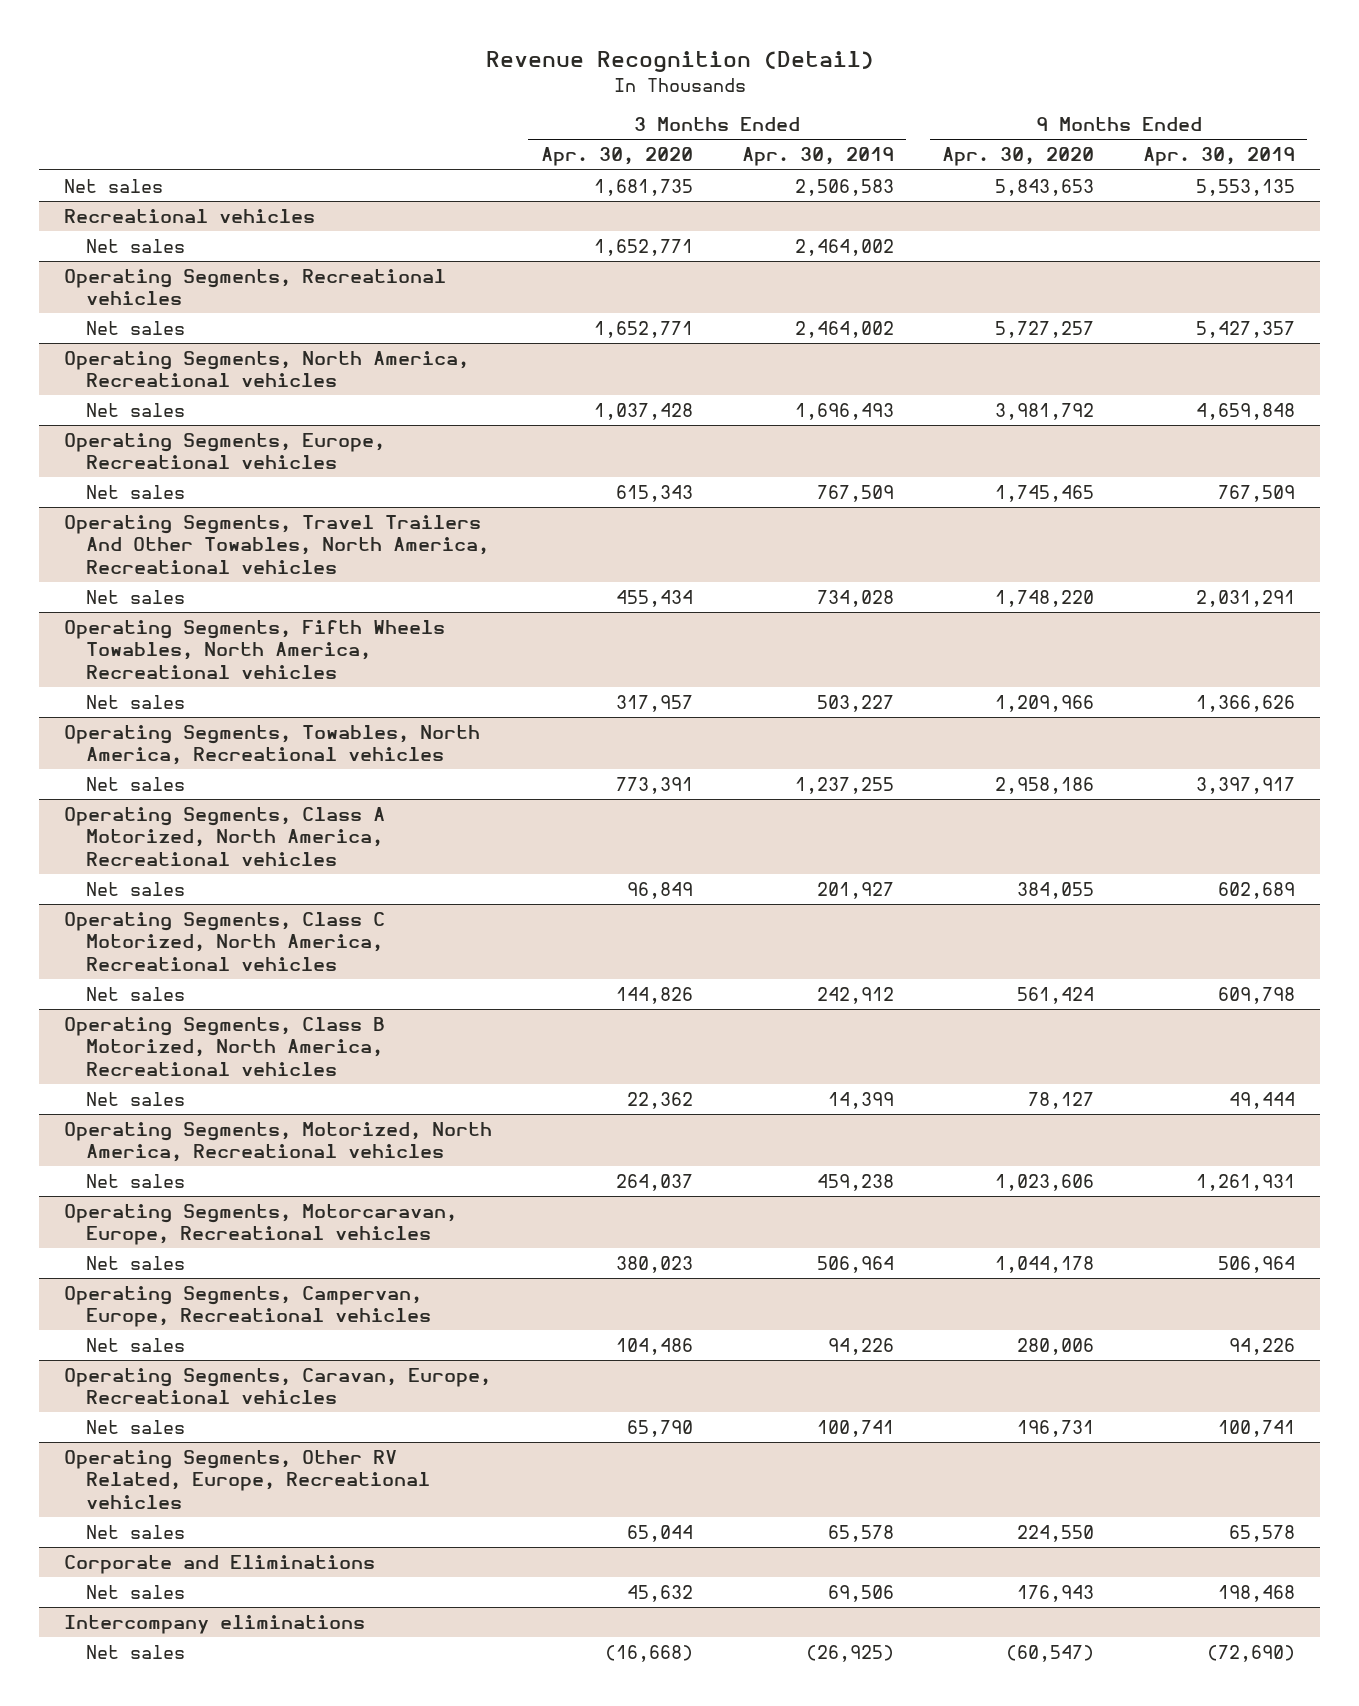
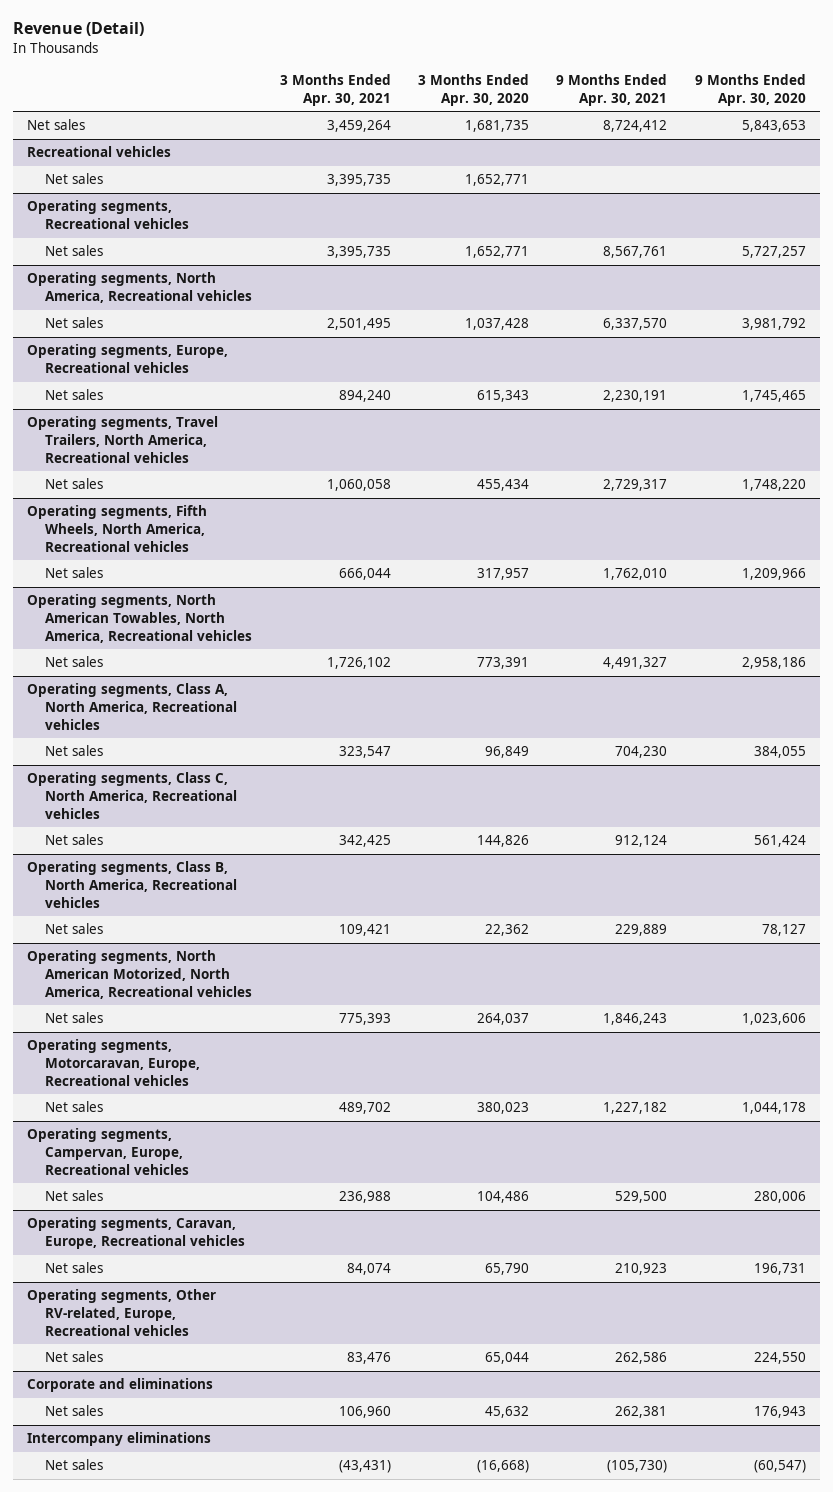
- Revenue Recognition (Detail)
+ Revenue (Detail)
- | 3 Months Ended Apr. 30, 2020 | 3 Months Ended Apr. 30, 2019 | 9 Months Ended Apr. 30, 2020 | 9 Months Ended Apr. 30, 2019
+ | 3 Months Ended Apr. 30, 2021 | 3 Months Ended Apr. 30, 2020 | 9 Months Ended Apr. 30, 2021 | 9 Months Ended Apr. 30, 2020
- Operating Segments, Recreational vehicles
+ Operating segments, Recreational vehicles
- Operating Segments, North America, Recreational vehicles
+ Operating segments, North America, Recreational vehicles
- Operating Segments, Europe, Recreational vehicles
+ Operating segments, Europe, Recreational vehicles
- Operating Segments, Travel Trailers And Other Towables, North America, Recreational vehicles
+ Operating segments, Travel Trailers, North America, Recreational vehicles
- Operating Segments, Fifth Wheels Towables, North America, Recreational vehicles
+ Operating segments, Fifth Wheels, North America, Recreational vehicles
- Operating Segments, Towables, North America, Recreational vehicles
+ Operating segments, North American Towables, North America, Recreational vehicles
- Operating Segments, Class A Motorized, North America, Recreational vehicles
+ Operating segments, Class A, North America, Recreational vehicles
- Operating Segments, Class C Motorized, North America, Recreational vehicles
+ Operating segments, Class C, North America, Recreational vehicles
- Operating Segments, Class B Motorized, North America, Recreational vehicles
+ Operating segments, Class B, North America, Recreational vehicles
- Operating Segments, Motorized, North America, Recreational vehicles
+ Operating segments, North American Motorized, North America, Recreational vehicles
- Operating Segments, Motorcaravan, Europe, Recreational vehicles
+ Operating segments, Motorcaravan, Europe, Recreational vehicles
- Operating Segments, Campervan, Europe, Recreational vehicles
+ Operating segments, Campervan, Europe, Recreational vehicles
- Operating Segments, Caravan, Europe, Recreational vehicles
+ Operating segments, Caravan, Europe, Recreational vehicles
- Operating Segments, Other RV Related, Europe, Recreational vehicles
+ Operating segments, Other RV-related, Europe, Recreational vehicles
- Corporate and Eliminations
+ Corporate and eliminations

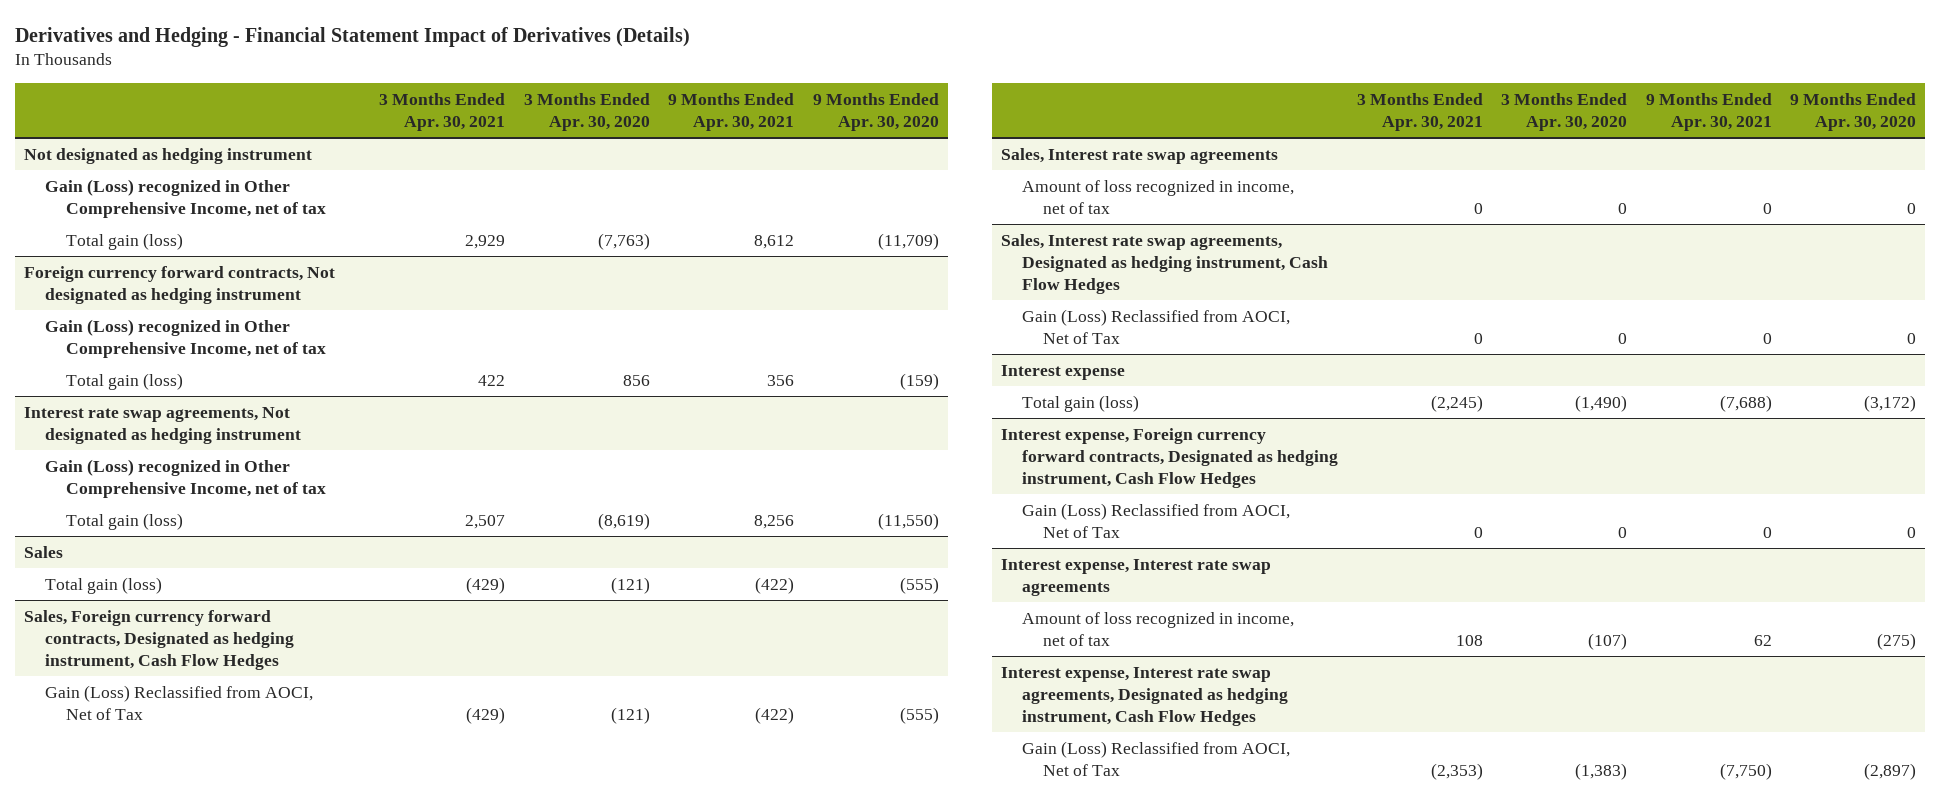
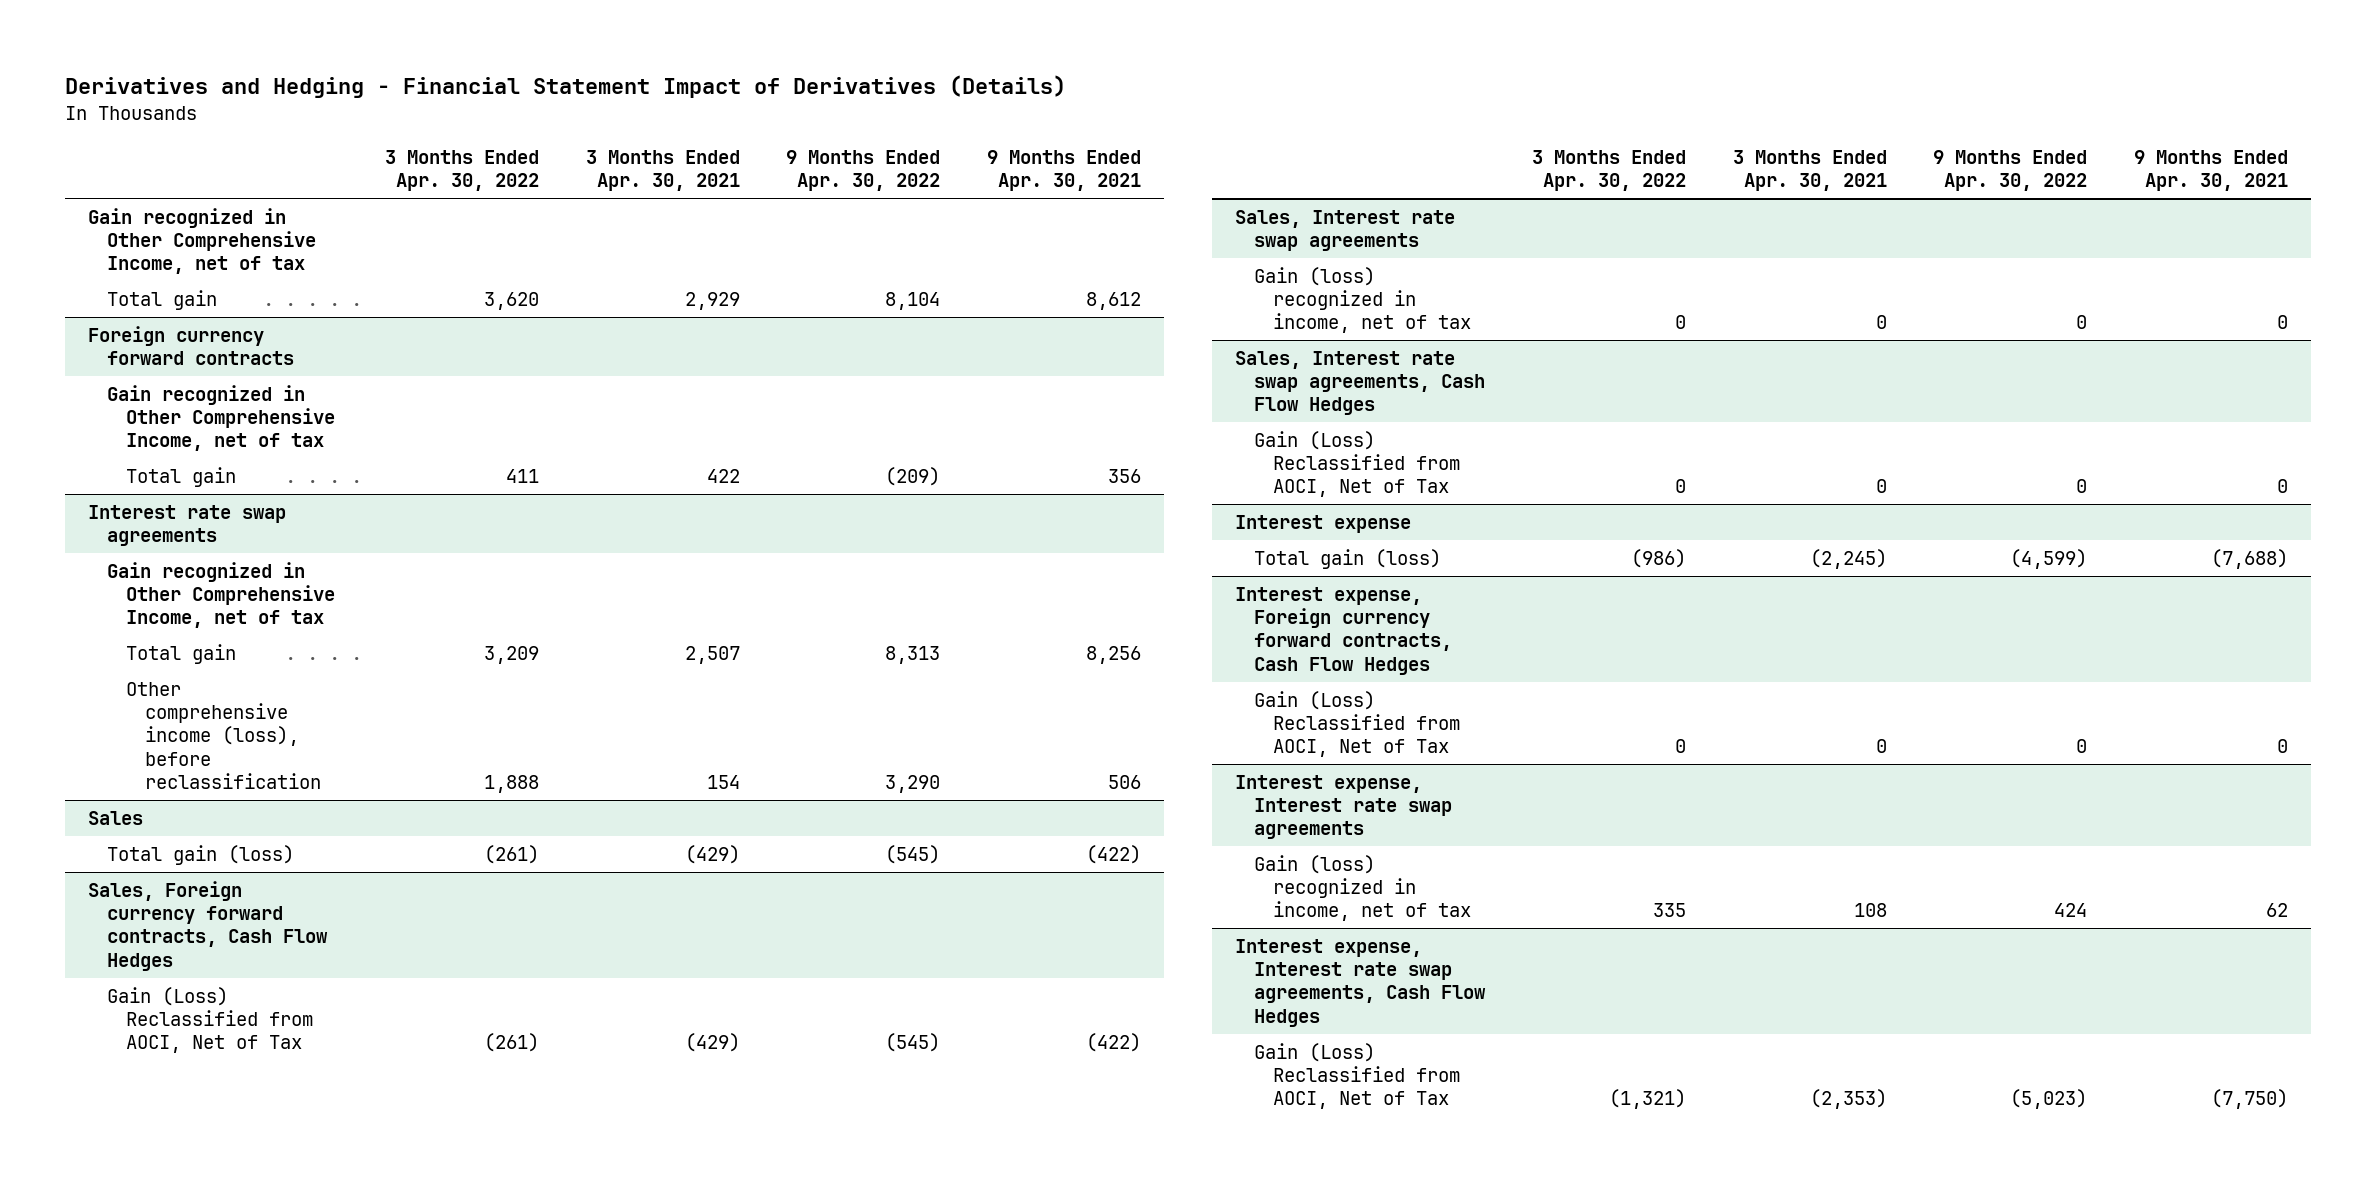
- | 3 Months Ended Apr. 30, 2021 | 3 Months Ended Apr. 30, 2020 | 9 Months Ended Apr. 30, 2021 | 9 Months Ended Apr. 30, 2020
+ | 3 Months Ended Apr. 30, 2022 | 3 Months Ended Apr. 30, 2021 | 9 Months Ended Apr. 30, 2022 | 9 Months Ended Apr. 30, 2021
- Not designated as hedging instrument
- Gain (Loss) recognized in Other Comprehensive Income, net of tax
- Total gain (loss) | 2,929 | (7,763) | 8,612 | (11,709)
- Foreign currency forward contracts, Not designated as hedging instrument
- Gain (Loss) recognized in Other Comprehensive Income, net of tax
- Total gain (loss) | 422 | 856 | 356 | (159)
- Interest rate swap agreements, Not designated as hedging instrument
- Gain (Loss) recognized in Other Comprehensive Income, net of tax
- Total gain (loss) | 2,507 | (8,619) | 8,256 | (11,550)
+ Gain recognized in Other Comprehensive Income, net of tax
+ Total gain | 3,620 | 2,929 | 8,104 | 8,612
+ Foreign currency forward contracts
+ Gain recognized in Other Comprehensive Income, net of tax
+ Total gain | 411 | 422 | (209) | 356
+ Interest rate swap agreements
+ Gain recognized in Other Comprehensive Income, net of tax
+ Total gain | 3,209 | 2,507 | 8,313 | 8,256
+ Other comprehensive income (loss), before reclassification | 1,888 | 154 | 3,290 | 506
- Sales, Foreign currency forward contracts, Designated as hedging instrument, Cash Flow Hedges
+ Sales, Foreign currency forward contracts, Cash Flow Hedges
@ Sales, Interest rate swap agreements
- Amount of loss recognized in income, net of tax | 0 | 0 | 0 | 0
- Sales, Interest rate swap agreements, Designated as hedging instrument, Cash Flow Hedges
@ Sales, Interest rate swap agreements
+ Gain (loss) recognized in income, net of tax | 0 | 0 | 0 | 0
+ Sales, Interest rate swap agreements, Cash Flow Hedges
- Interest expense, Foreign currency forward contracts, Designated as hedging instrument, Cash Flow Hedges
+ Interest expense, Foreign currency forward contracts, Cash Flow Hedges
@ Interest expense, Interest rate swap agreements
- Amount of loss recognized in income, net of tax | 108 | (107) | 62 | (275)
- Interest expense, Interest rate swap agreements, Designated as hedging instrument, Cash Flow Hedges
@ Interest expense, Interest rate swap agreements
+ Gain (loss) recognized in income, net of tax | 335 | 108 | 424 | 62
+ Interest expense, Interest rate swap agreements, Cash Flow Hedges

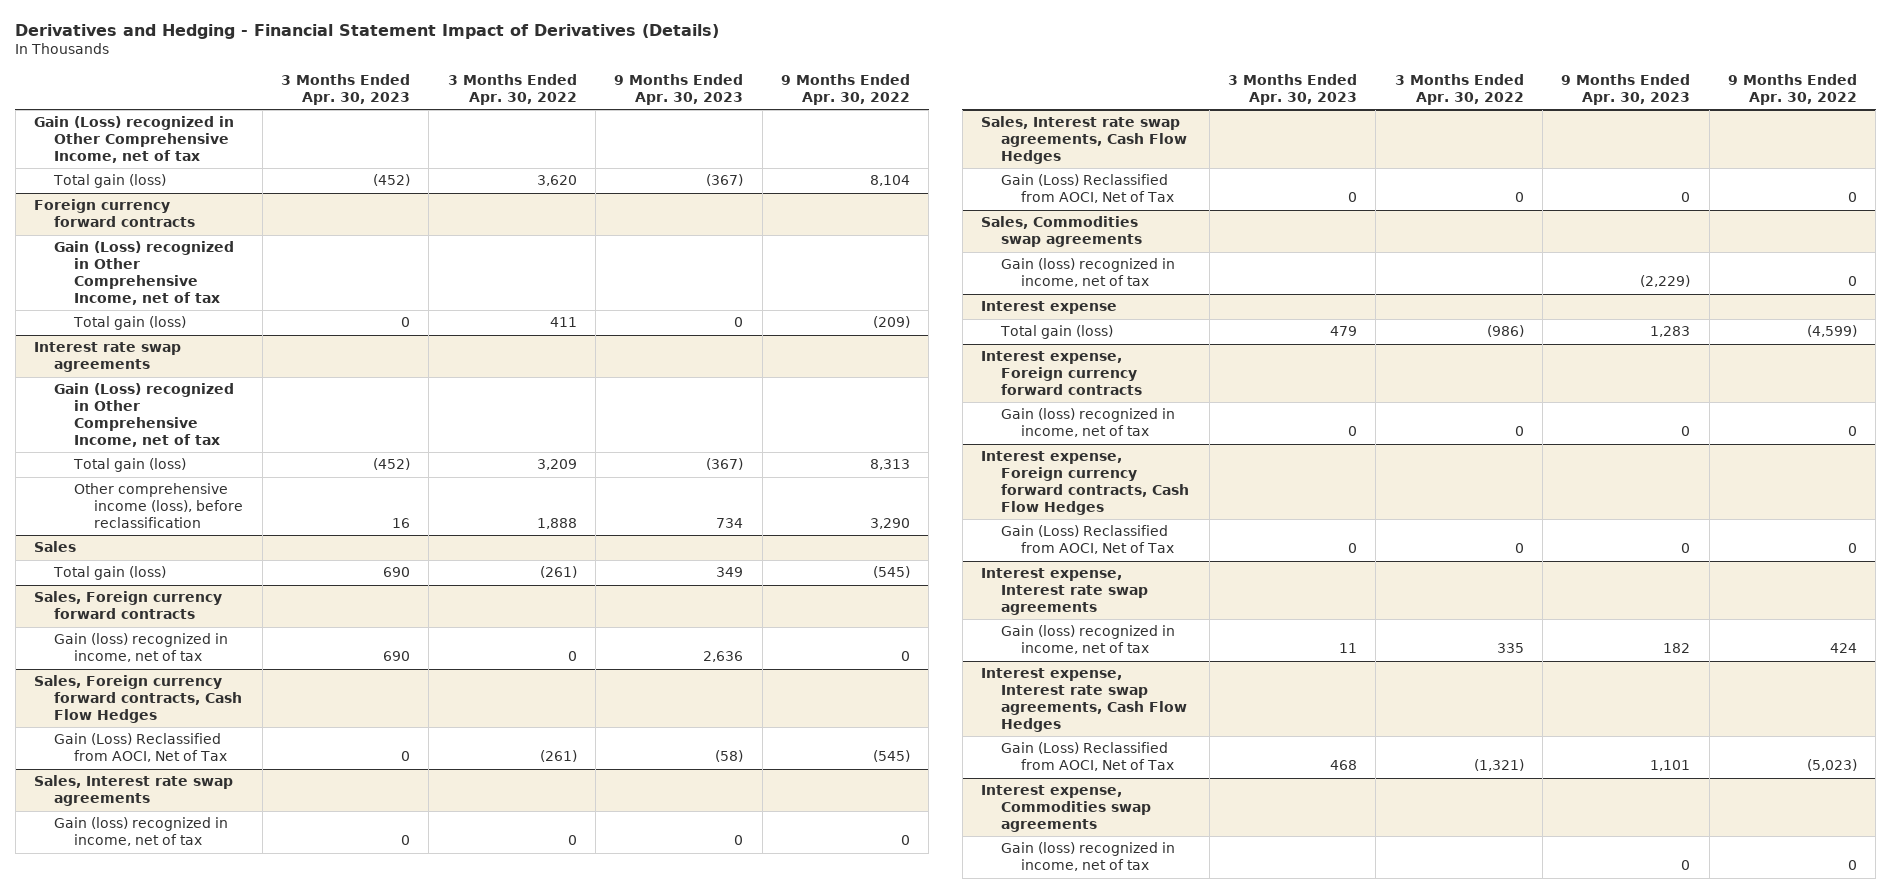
- | 3 Months Ended Apr. 30, 2022 | 3 Months Ended Apr. 30, 2021 | 9 Months Ended Apr. 30, 2022 | 9 Months Ended Apr. 30, 2021
+ | 3 Months Ended Apr. 30, 2023 | 3 Months Ended Apr. 30, 2022 | 9 Months Ended Apr. 30, 2023 | 9 Months Ended Apr. 30, 2022
- Gain recognized in Other Comprehensive Income, net of tax
- Total gain | 3,620 | 2,929 | 8,104 | 8,612
+ Gain (Loss) recognized in Other Comprehensive Income, net of tax
+ Total gain (loss) | (452) | 3,620 | (367) | 8,104
@ Foreign currency forward contracts
- Gain recognized in Other Comprehensive Income, net of tax
- Total gain | 411 | 422 | (209) | 356
+ Gain (Loss) recognized in Other Comprehensive Income, net of tax
+ Total gain (loss) | 0 | 411 | 0 | (209)
@ Interest rate swap agreements
- Gain recognized in Other Comprehensive Income, net of tax
- Total gain | 3,209 | 2,507 | 8,313 | 8,256
+ Gain (Loss) recognized in Other Comprehensive Income, net of tax
+ Total gain (loss) | (452) | 3,209 | (367) | 8,313
+ Sales, Foreign currency forward contracts
+ Gain (loss) recognized in income, net of tax | 690 | 0 | 2,636 | 0
+ Sales, Commodities swap agreements
+ Gain (loss) recognized in income, net of tax | | | (2,229) | 0
+ Interest expense, Foreign currency forward contracts
+ Gain (loss) recognized in income, net of tax | 0 | 0 | 0 | 0
+ Interest expense, Commodities swap agreements
+ Gain (loss) recognized in income, net of tax | | | 0 | 0

